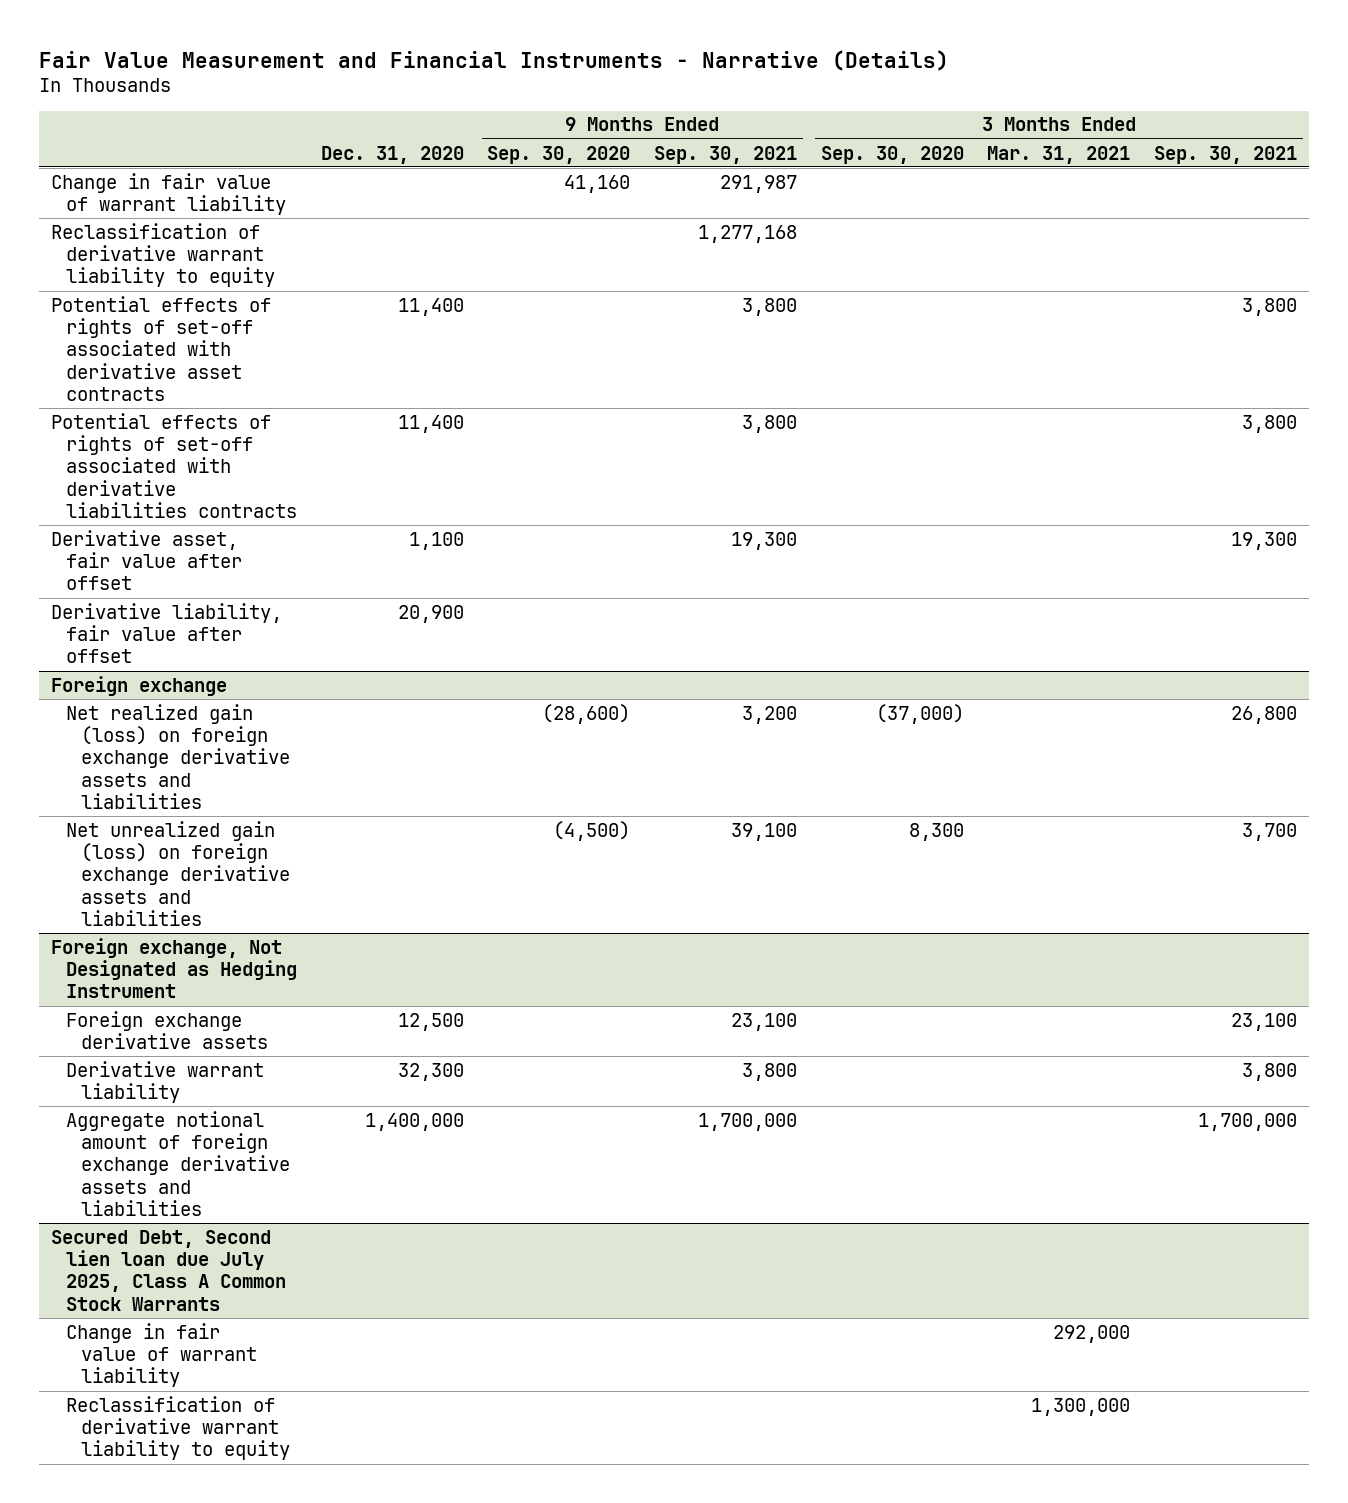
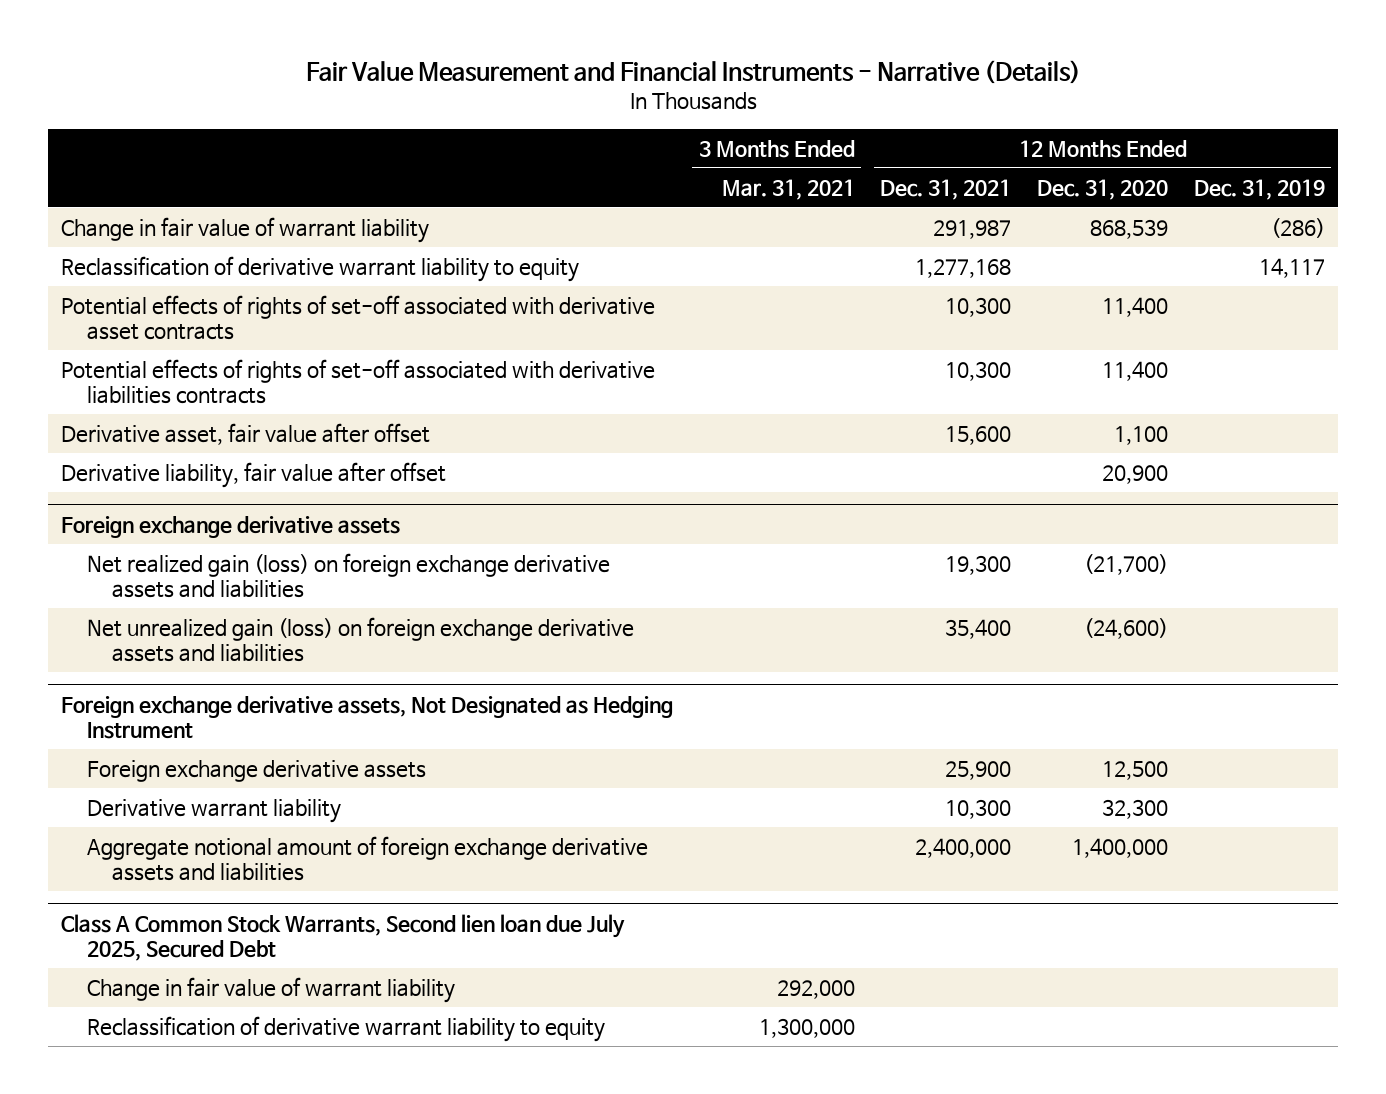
- | Dec. 31, 2020 | 9 Months Ended Sep. 30, 2020 | 9 Months Ended Sep. 30, 2021 | 3 Months Ended Sep. 30, 2020 | 3 Months Ended Mar. 31, 2021 | 3 Months Ended Sep. 30, 2021
+ | 3 Months Ended Mar. 31, 2021 | 12 Months Ended Dec. 31, 2021 | 12 Months Ended Dec. 31, 2020 | 12 Months Ended Dec. 31, 2019
- Foreign exchange
+ Foreign exchange derivative assets
- Foreign exchange, Not Designated as Hedging Instrument
+ Foreign exchange derivative assets, Not Designated as Hedging Instrument
- Secured Debt, Second lien loan due July 2025, Class A Common Stock Warrants
+ Class A Common Stock Warrants, Second lien loan due July 2025, Secured Debt

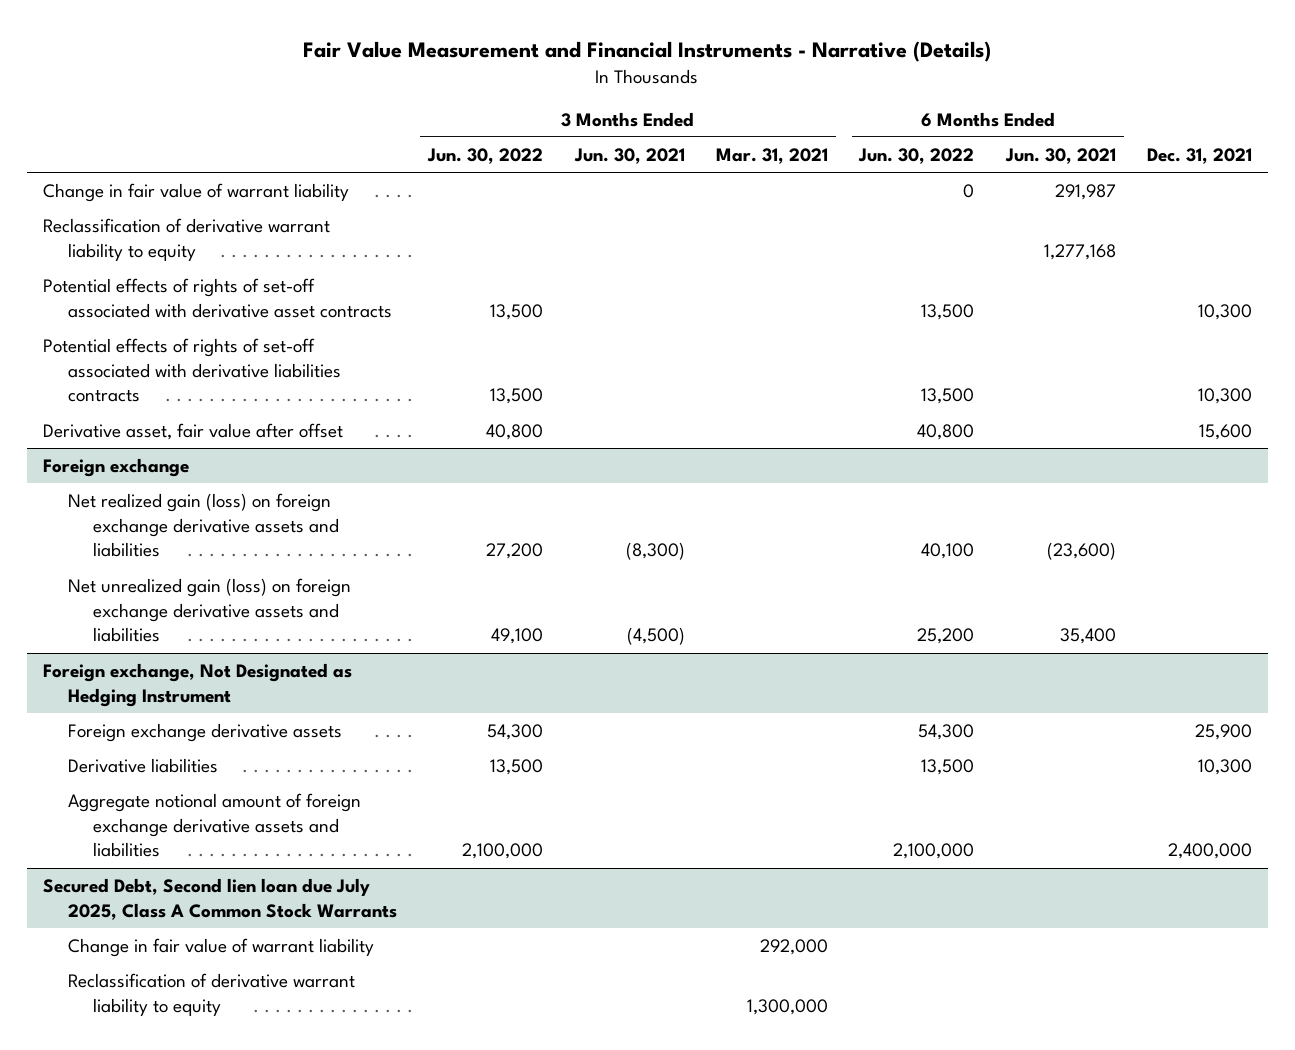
- | 3 Months Ended Mar. 31, 2021 | 12 Months Ended Dec. 31, 2021 | 12 Months Ended Dec. 31, 2020 | 12 Months Ended Dec. 31, 2019
+ | 3 Months Ended Jun. 30, 2022 | 3 Months Ended Jun. 30, 2021 | 3 Months Ended Mar. 31, 2021 | 6 Months Ended Jun. 30, 2022 | 6 Months Ended Jun. 30, 2021 | Dec. 31, 2021
- Derivative liability, fair value after offset | | | 20,900 |
- Foreign exchange derivative assets
+ Foreign exchange
- Foreign exchange derivative assets, Not Designated as Hedging Instrument
+ Foreign exchange, Not Designated as Hedging Instrument
- Derivative warrant liability | | 10,300 | 32,300 |
+ Derivative liabilities | 13,500 | | | 13,500 | | 10,300
- Class A Common Stock Warrants, Second lien loan due July 2025, Secured Debt
+ Secured Debt, Second lien loan due July 2025, Class A Common Stock Warrants

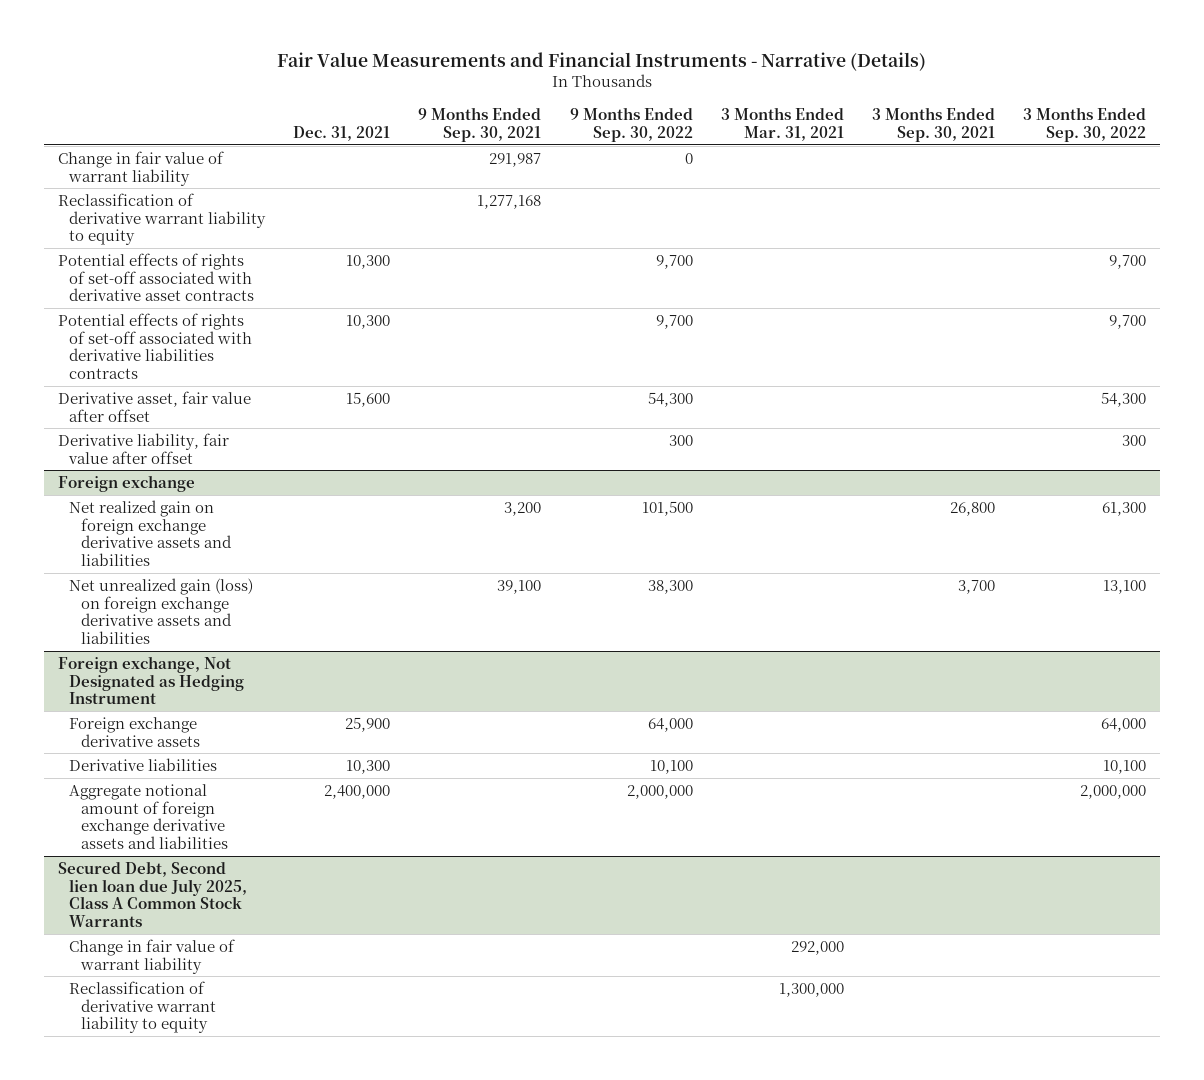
- Fair Value Measurement and Financial Instruments - Narrative (Details)
+ Fair Value Measurements and Financial Instruments - Narrative (Details)
- | 3 Months Ended Jun. 30, 2022 | 3 Months Ended Jun. 30, 2021 | 3 Months Ended Mar. 31, 2021 | 6 Months Ended Jun. 30, 2022 | 6 Months Ended Jun. 30, 2021 | Dec. 31, 2021
+ | Dec. 31, 2021 | 9 Months Ended Sep. 30, 2021 | 9 Months Ended Sep. 30, 2022 | 3 Months Ended Mar. 31, 2021 | 3 Months Ended Sep. 30, 2021 | 3 Months Ended Sep. 30, 2022
+ Derivative liability, fair value after offset | | | 300 | | | 300
@ Foreign exchange
- Net realized gain (loss) on foreign exchange derivative assets and liabilities | 27,200 | (8,300) | | 40,100 | (23,600) |
+ Net realized gain on foreign exchange derivative assets and liabilities | | 3,200 | 101,500 | | 26,800 | 61,300

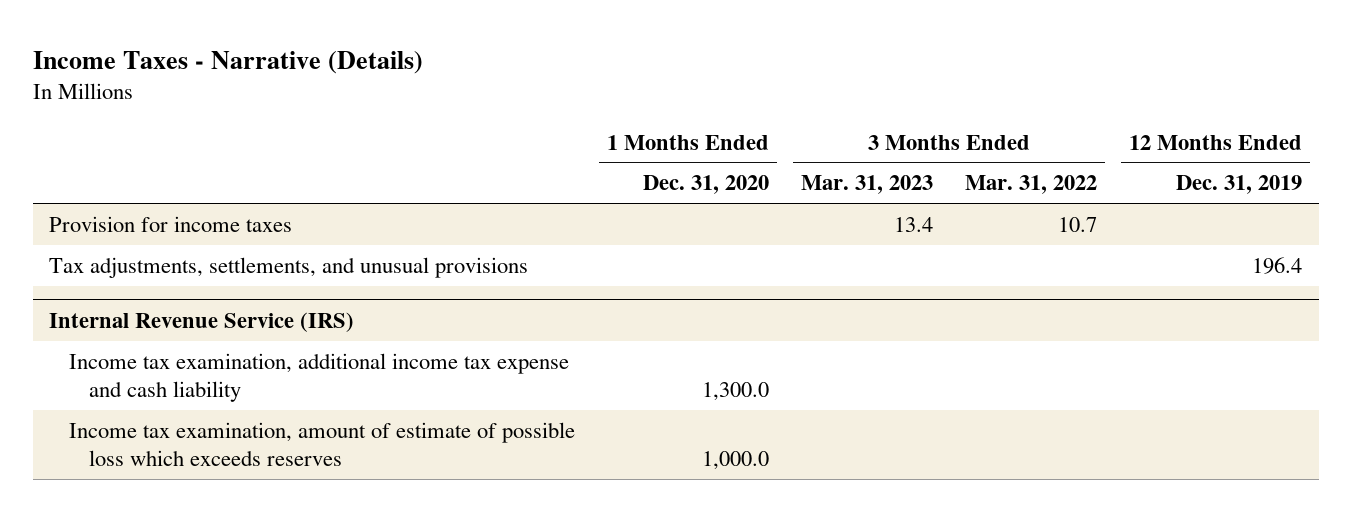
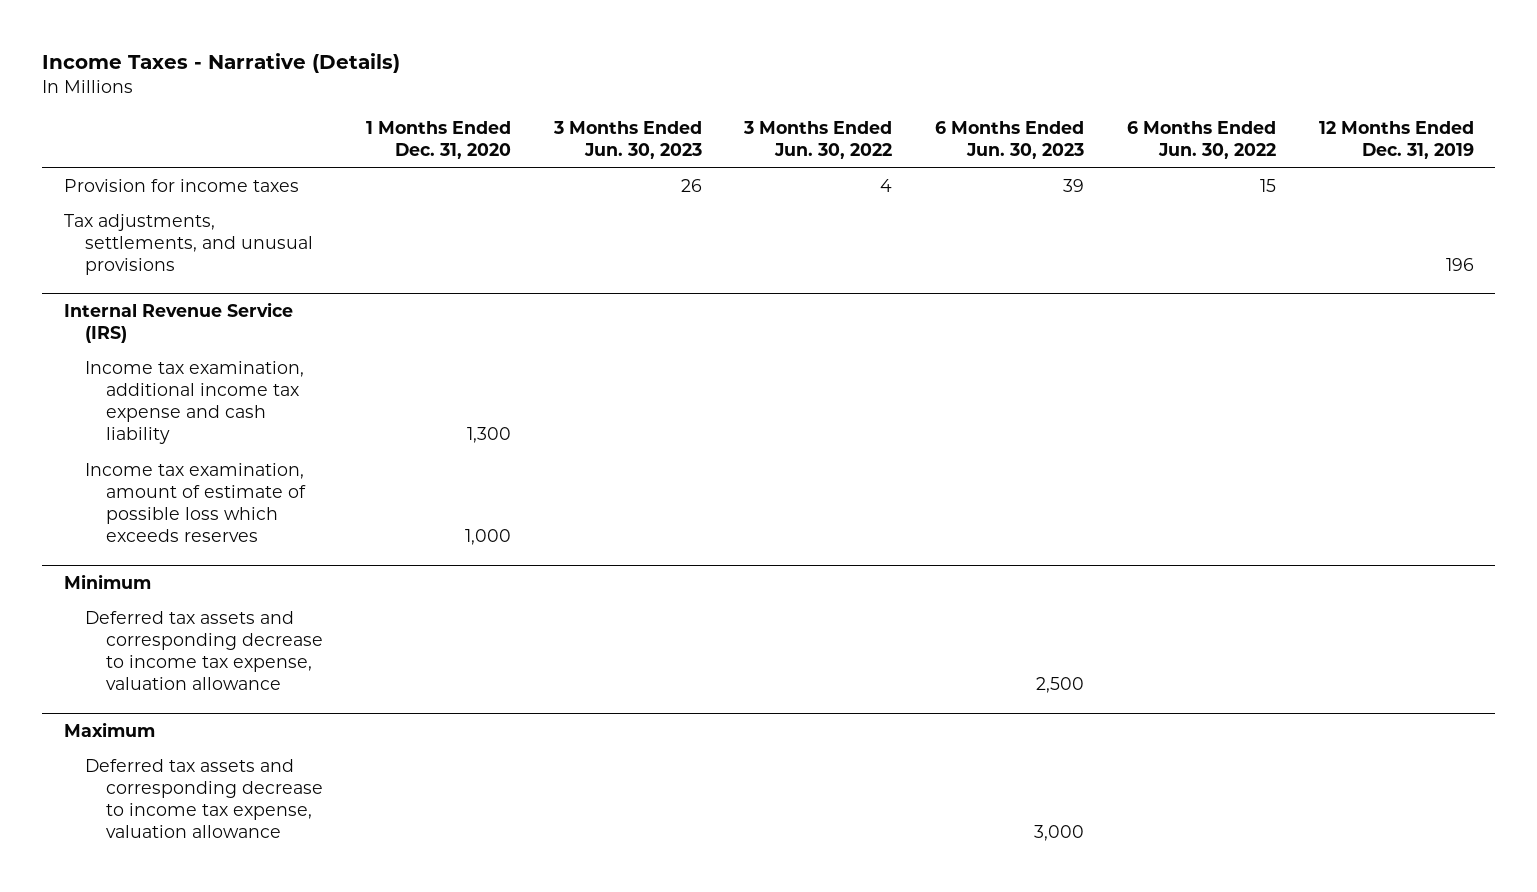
- | 1 Months Ended Dec. 31, 2020 | 3 Months Ended Mar. 31, 2023 | 3 Months Ended Mar. 31, 2022 | 12 Months Ended Dec. 31, 2019
+ | 1 Months Ended Dec. 31, 2020 | 3 Months Ended Jun. 30, 2023 | 3 Months Ended Jun. 30, 2022 | 6 Months Ended Jun. 30, 2023 | 6 Months Ended Jun. 30, 2022 | 12 Months Ended Dec. 31, 2019
- Tax adjustments, settlements, and unusual provisions | | | | 196.4
+ Tax adjustments, settlements, and unusual provisions | | | | | | 196
@ Internal Revenue Service (IRS)
- Income tax examination, additional income tax expense and cash liability | 1,300.0 | | |
- Income tax examination, amount of estimate of possible loss which exceeds reserves | 1,000.0 | | |
+ Income tax examination, additional income tax expense and cash liability | 1,300 | | | | |
+ Income tax examination, amount of estimate of possible loss which exceeds reserves | 1,000 | | | | |
+ Minimum
+ Deferred tax assets and corresponding decrease to income tax expense, valuation allowance | | | | 2,500 | |
+ Maximum
+ Deferred tax assets and corresponding decrease to income tax expense, valuation allowance | | | | 3,000 | |

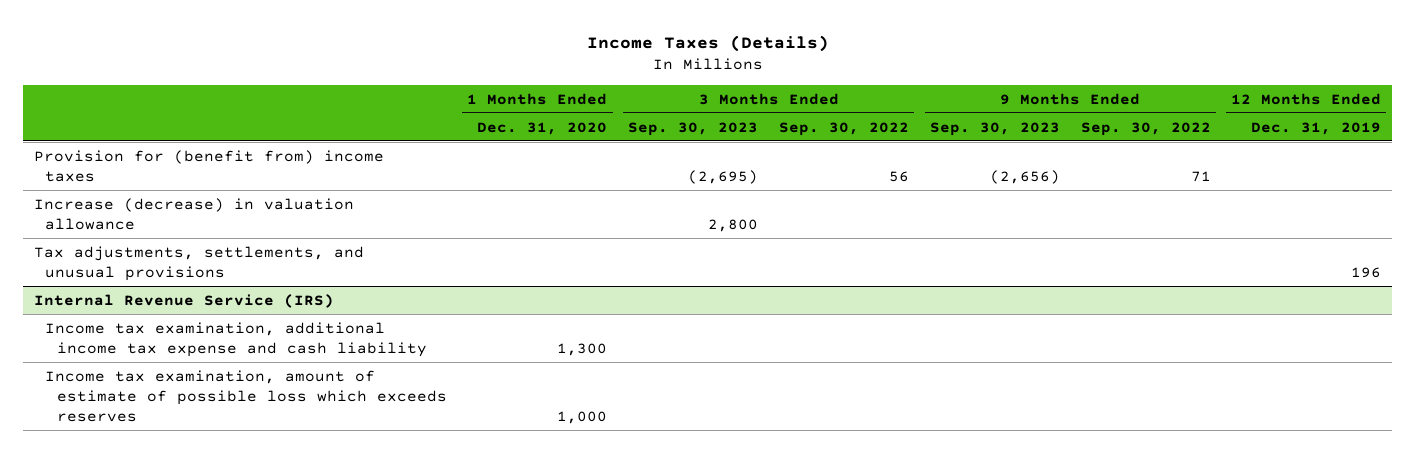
- Income Taxes - Narrative (Details)
+ Income Taxes (Details)
- | 1 Months Ended Dec. 31, 2020 | 3 Months Ended Jun. 30, 2023 | 3 Months Ended Jun. 30, 2022 | 6 Months Ended Jun. 30, 2023 | 6 Months Ended Jun. 30, 2022 | 12 Months Ended Dec. 31, 2019
+ | 1 Months Ended Dec. 31, 2020 | 3 Months Ended Sep. 30, 2023 | 3 Months Ended Sep. 30, 2022 | 9 Months Ended Sep. 30, 2023 | 9 Months Ended Sep. 30, 2022 | 12 Months Ended Dec. 31, 2019
- Provision for income taxes | | 26 | 4 | 39 | 15 |
+ Provision for (benefit from) income taxes | | (2,695) | 56 | (2,656) | 71 |
+ Increase (decrease) in valuation allowance | | 2,800 | | | |
- Minimum
- Deferred tax assets and corresponding decrease to income tax expense, valuation allowance | | | | 2,500 | |
- Maximum
- Deferred tax assets and corresponding decrease to income tax expense, valuation allowance | | | | 3,000 | |

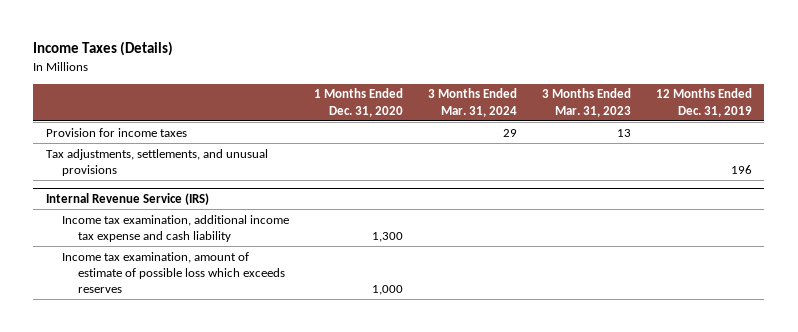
- | 1 Months Ended Dec. 31, 2020 | 3 Months Ended Sep. 30, 2023 | 3 Months Ended Sep. 30, 2022 | 9 Months Ended Sep. 30, 2023 | 9 Months Ended Sep. 30, 2022 | 12 Months Ended Dec. 31, 2019
+ | 1 Months Ended Dec. 31, 2020 | 3 Months Ended Mar. 31, 2024 | 3 Months Ended Mar. 31, 2023 | 12 Months Ended Dec. 31, 2019
- Provision for (benefit from) income taxes | | (2,695) | 56 | (2,656) | 71 |
- Increase (decrease) in valuation allowance | | 2,800 | | | |
+ Provision for income taxes | | 29 | 13 |

